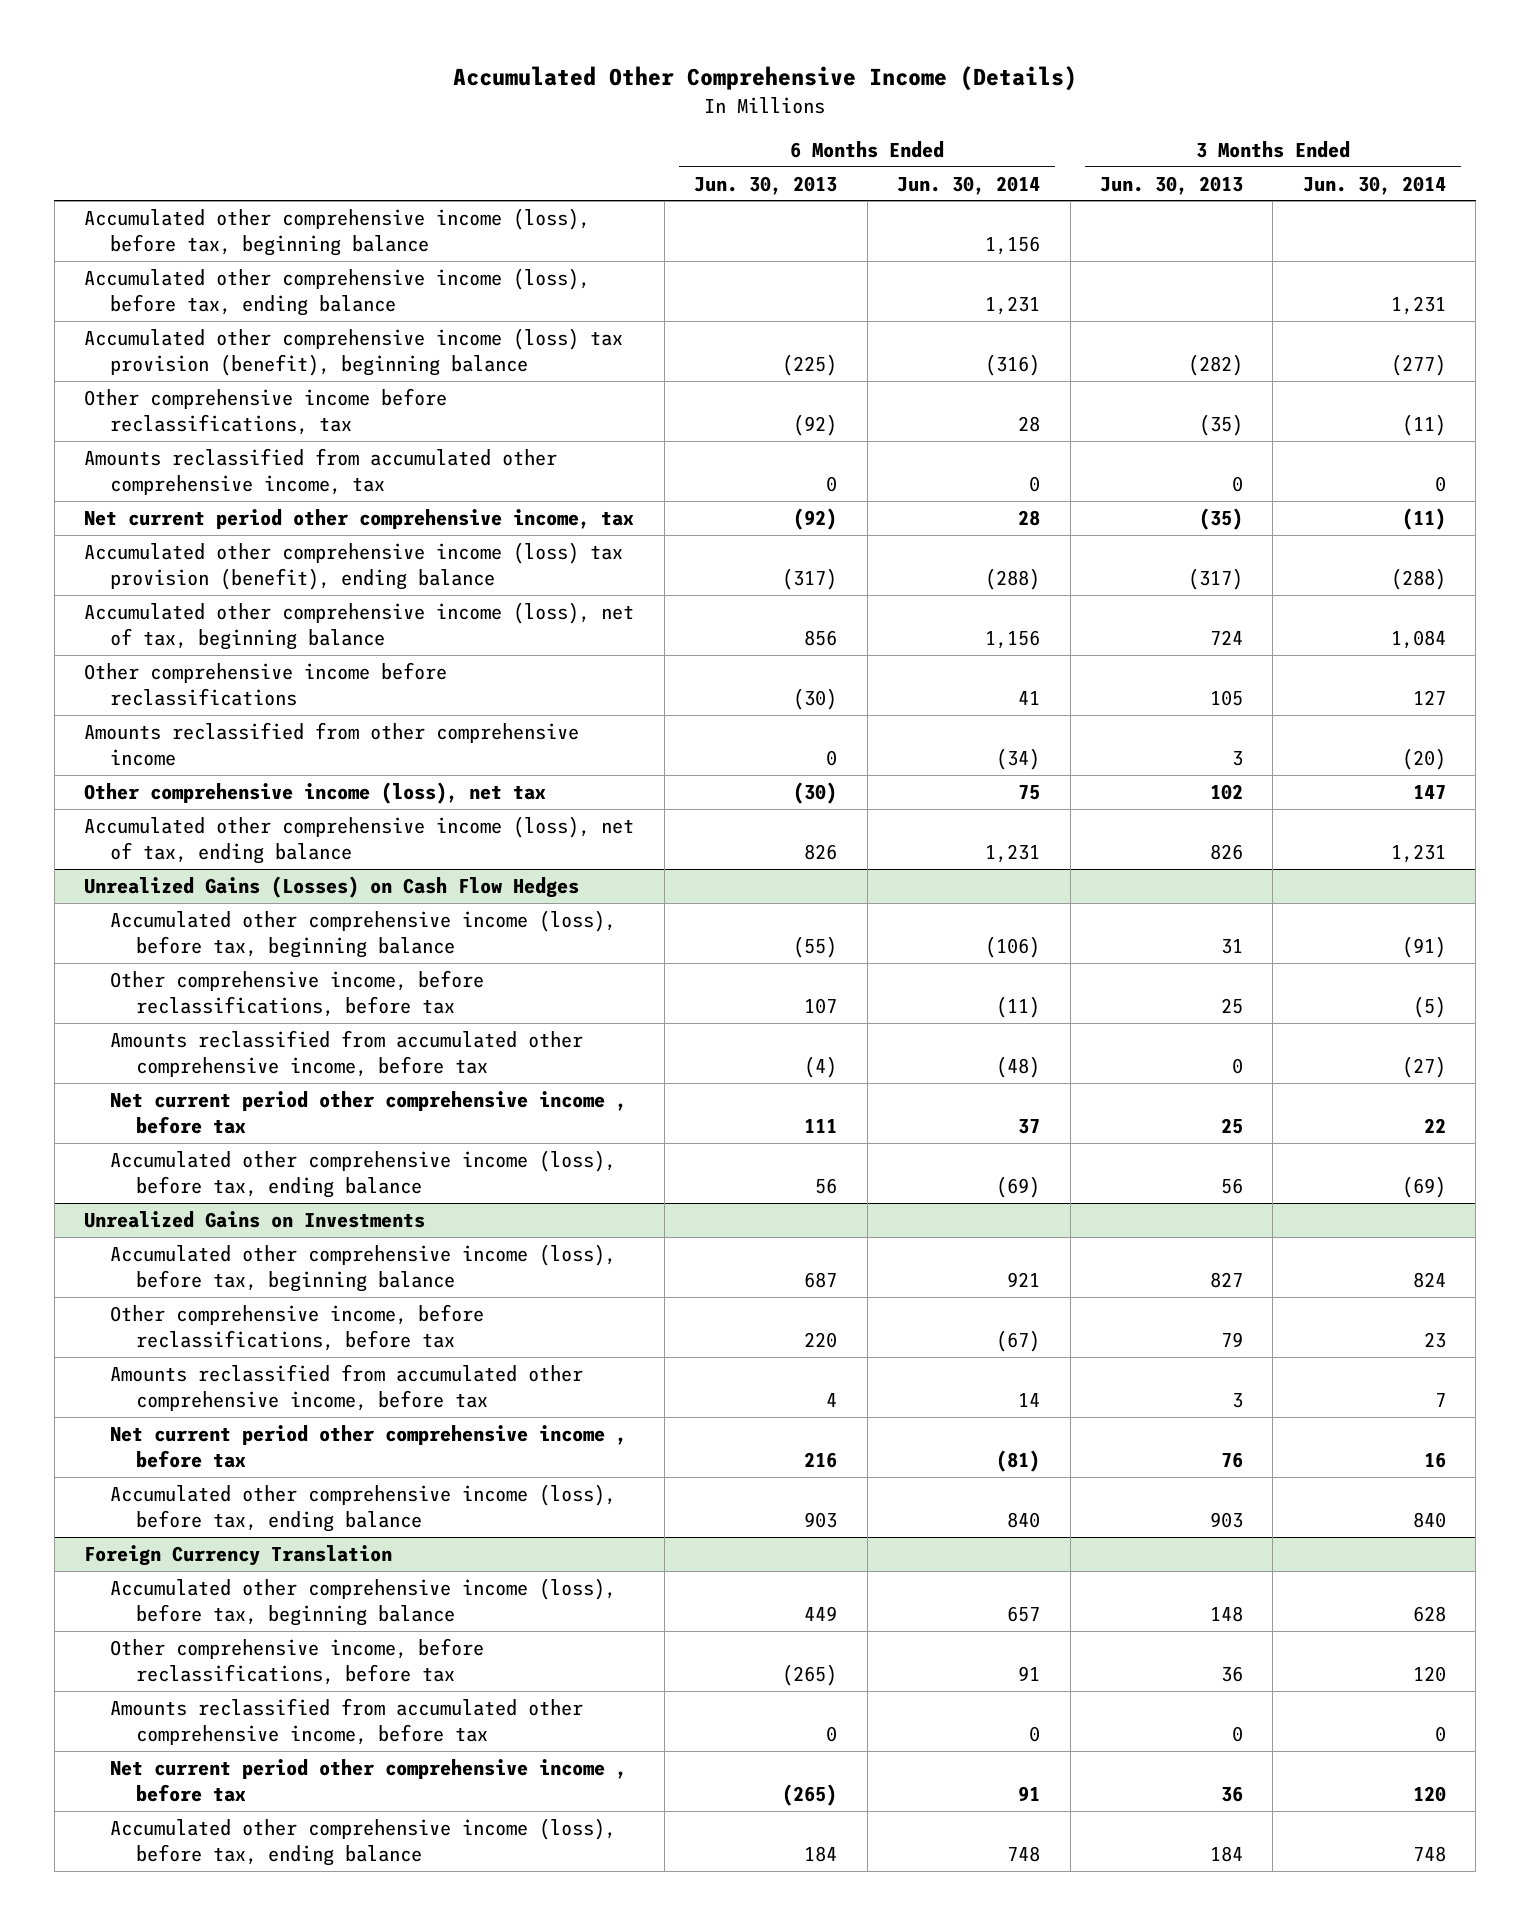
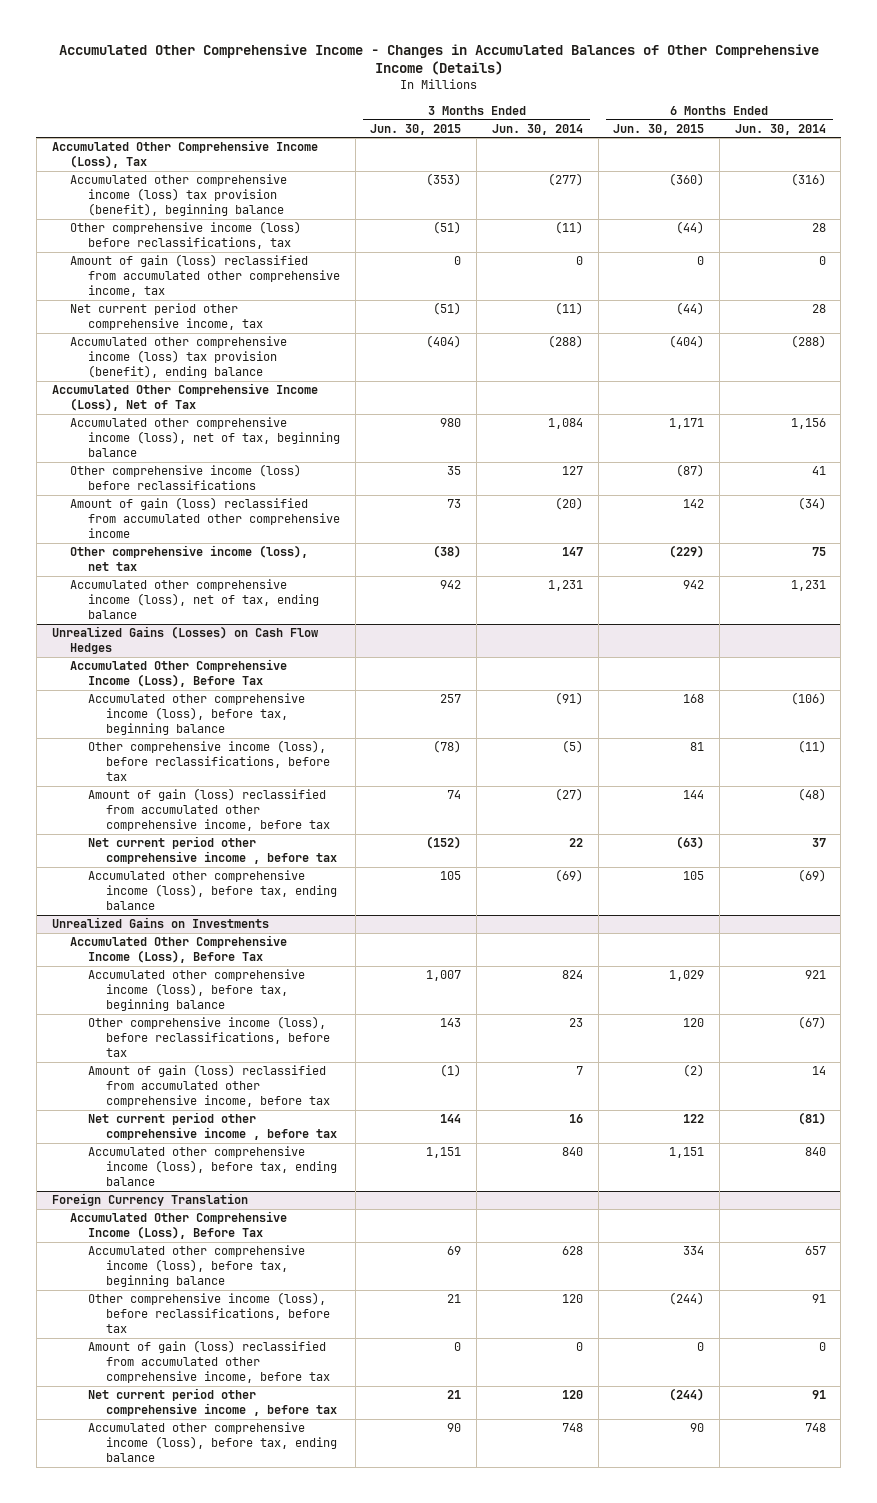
- Accumulated Other Comprehensive Income (Details)
+ Accumulated Other Comprehensive Income - Changes in Accumulated Balances of Other Comprehensive Income (Details)
- | 6 Months Ended Jun. 30, 2013 | 6 Months Ended Jun. 30, 2014 | 3 Months Ended Jun. 30, 2013 | 3 Months Ended Jun. 30, 2014
+ | 3 Months Ended Jun. 30, 2015 | 3 Months Ended Jun. 30, 2014 | 6 Months Ended Jun. 30, 2015 | 6 Months Ended Jun. 30, 2014
- Accumulated other comprehensive income (loss), before tax, beginning balance | | 1,156 | |
- Accumulated other comprehensive income (loss), before tax, ending balance | | 1,231 | | 1,231
+ Accumulated Other Comprehensive Income (Loss), Tax
- Other comprehensive income before reclassifications, tax | (92) | 28 | (35) | (11)
- Amounts reclassified from accumulated other comprehensive income, tax | 0 | 0 | 0 | 0
+ Other comprehensive income (loss) before reclassifications, tax | (51) | (11) | (44) | 28
+ Amount of gain (loss) reclassified from accumulated other comprehensive income, tax | 0 | 0 | 0 | 0
+ Accumulated Other Comprehensive Income (Loss), Net of Tax
- Other comprehensive income before reclassifications | (30) | 41 | 105 | 127
- Amounts reclassified from other comprehensive income | 0 | (34) | 3 | (20)
+ Other comprehensive income (loss) before reclassifications | 35 | 127 | (87) | 41
+ Amount of gain (loss) reclassified from accumulated other comprehensive income | 73 | (20) | 142 | (34)
@ Unrealized Gains (Losses) on Cash Flow Hedges
+ Accumulated Other Comprehensive Income (Loss), Before Tax
- Other comprehensive income, before reclassifications, before tax | 107 | (11) | 25 | (5)
- Amounts reclassified from accumulated other comprehensive income, before tax | (4) | (48) | 0 | (27)
+ Other comprehensive income (loss), before reclassifications, before tax | (78) | (5) | 81 | (11)
+ Amount of gain (loss) reclassified from accumulated other comprehensive income, before tax | 74 | (27) | 144 | (48)
@ Unrealized Gains on Investments
+ Accumulated Other Comprehensive Income (Loss), Before Tax
- Other comprehensive income, before reclassifications, before tax | 220 | (67) | 79 | 23
- Amounts reclassified from accumulated other comprehensive income, before tax | 4 | 14 | 3 | 7
+ Other comprehensive income (loss), before reclassifications, before tax | 143 | 23 | 120 | (67)
+ Amount of gain (loss) reclassified from accumulated other comprehensive income, before tax | (1) | 7 | (2) | 14
@ Foreign Currency Translation
+ Accumulated Other Comprehensive Income (Loss), Before Tax
- Other comprehensive income, before reclassifications, before tax | (265) | 91 | 36 | 120
- Amounts reclassified from accumulated other comprehensive income, before tax | 0 | 0 | 0 | 0
+ Other comprehensive income (loss), before reclassifications, before tax | 21 | 120 | (244) | 91
+ Amount of gain (loss) reclassified from accumulated other comprehensive income, before tax | 0 | 0 | 0 | 0

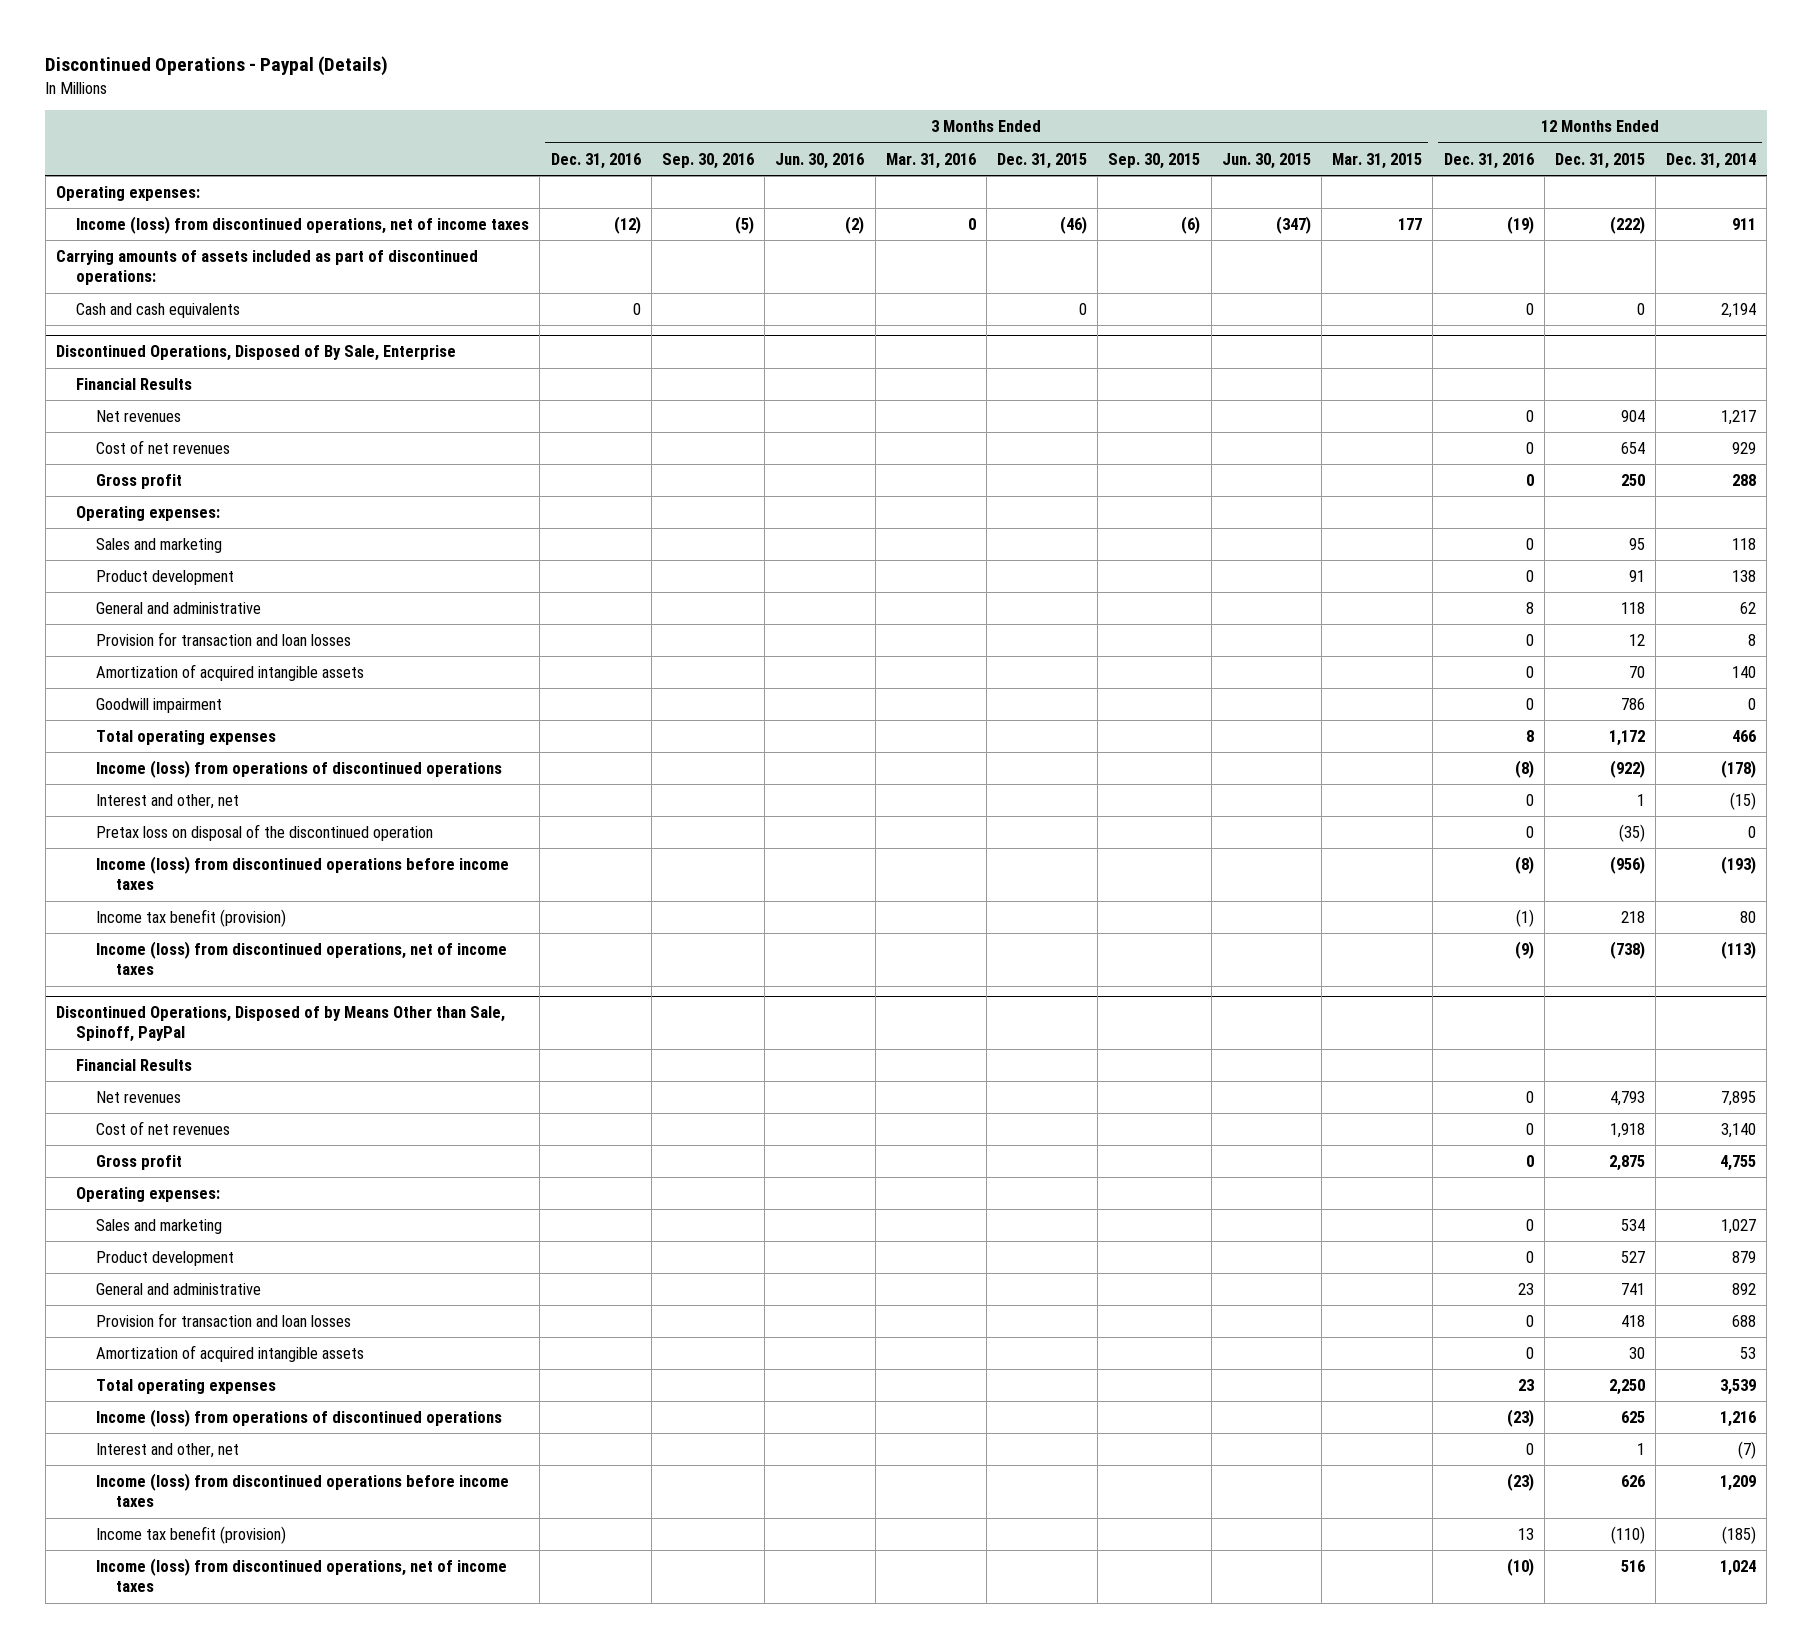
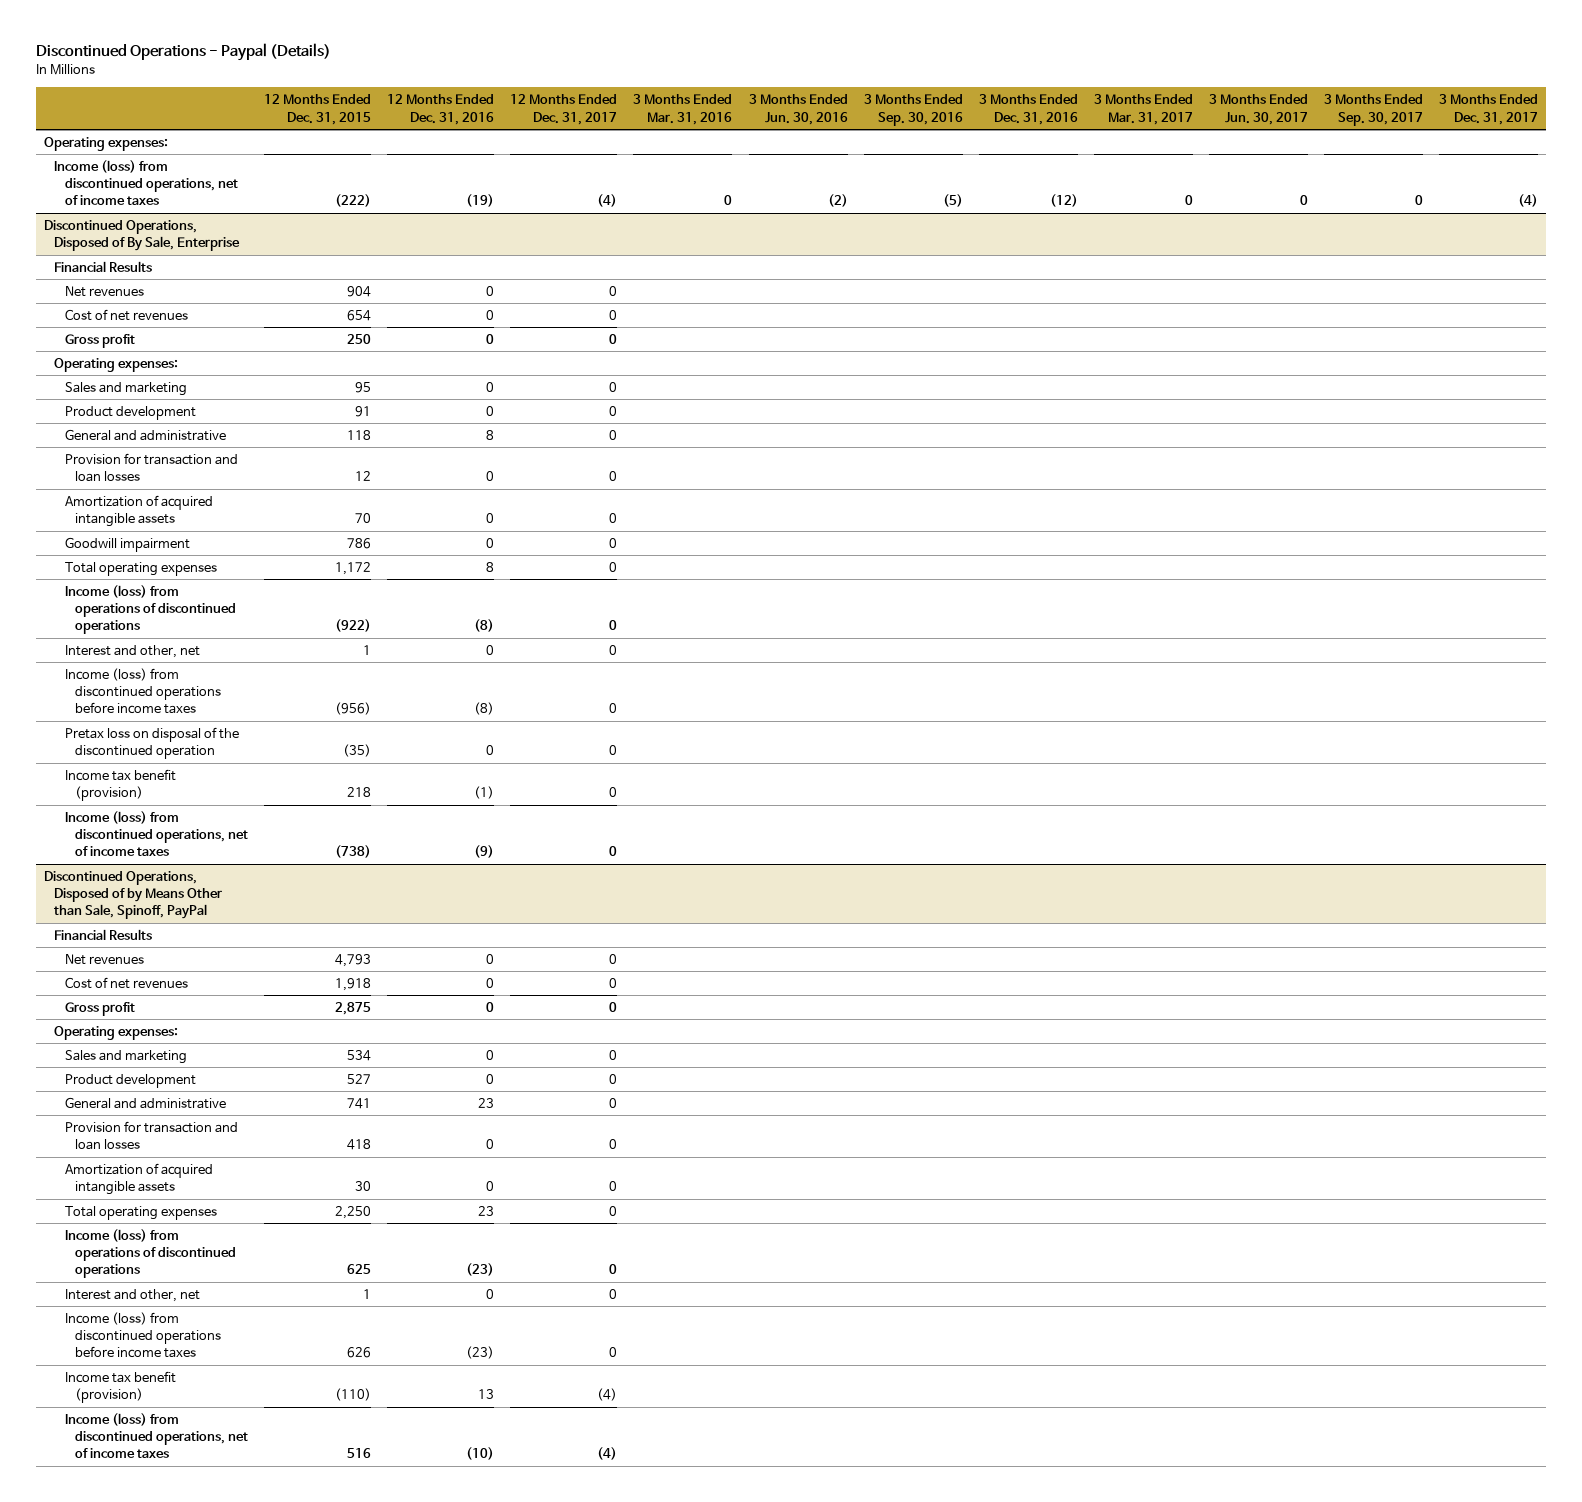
- | 3 Months Ended Dec. 31, 2016 | 3 Months Ended Sep. 30, 2016 | 3 Months Ended Jun. 30, 2016 | 3 Months Ended Mar. 31, 2016 | 3 Months Ended Dec. 31, 2015 | 3 Months Ended Sep. 30, 2015 | 3 Months Ended Jun. 30, 2015 | 3 Months Ended Mar. 31, 2015 | 12 Months Ended Dec. 31, 2016 | 12 Months Ended Dec. 31, 2015 | 12 Months Ended Dec. 31, 2014
+ | 12 Months Ended Dec. 31, 2015 | 12 Months Ended Dec. 31, 2016 | 12 Months Ended Dec. 31, 2017 | 3 Months Ended Mar. 31, 2016 | 3 Months Ended Jun. 30, 2016 | 3 Months Ended Sep. 30, 2016 | 3 Months Ended Dec. 31, 2016 | 3 Months Ended Mar. 31, 2017 | 3 Months Ended Jun. 30, 2017 | 3 Months Ended Sep. 30, 2017 | 3 Months Ended Dec. 31, 2017
- Carrying amounts of assets included as part of discontinued operations:
- Cash and cash equivalents | 0 | | | | 0 | | | | 0 | 0 | 2,194
@ Discontinued Operations, Disposed of By Sale, Enterprise
moved down: Pretax loss on disposal of the discontinued operation | (35) | 0 | 0 | | | | | | | |

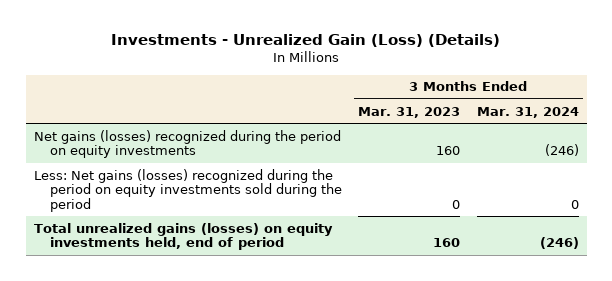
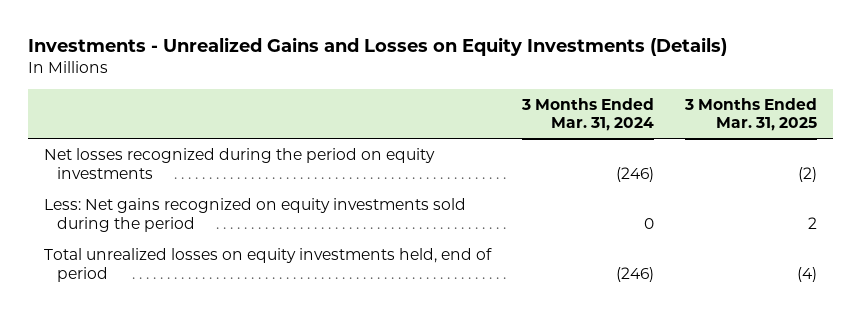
- Investments - Unrealized Gain (Loss) (Details)
+ Investments - Unrealized Gains and Losses on Equity Investments (Details)
- | 3 Months Ended Mar. 31, 2023 | 3 Months Ended Mar. 31, 2024
+ | 3 Months Ended Mar. 31, 2024 | 3 Months Ended Mar. 31, 2025
- Net gains (losses) recognized during the period on equity investments | 160 | (246)
- Less: Net gains (losses) recognized during the period on equity investments sold during the period | 0 | 0
- Total unrealized gains (losses) on equity investments held, end of period | 160 | (246)
+ Net losses recognized during the period on equity investments | (246) | (2)
+ Less: Net gains recognized on equity investments sold during the period | 0 | 2
+ Total unrealized losses on equity investments held, end of period | (246) | (4)

